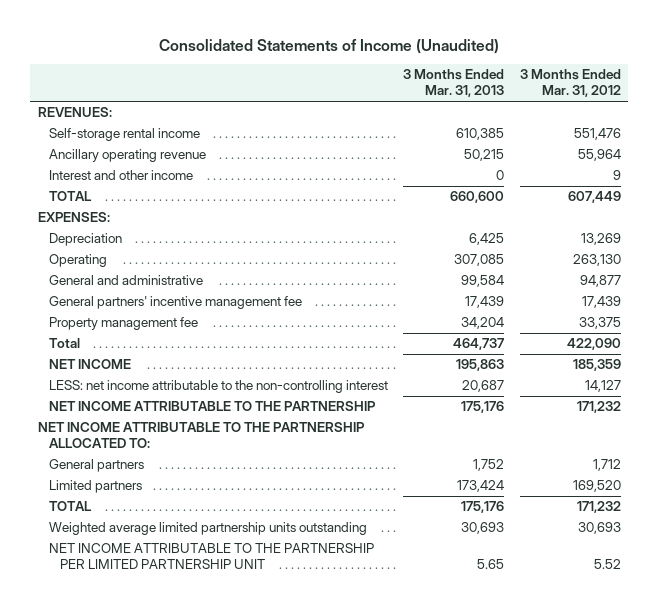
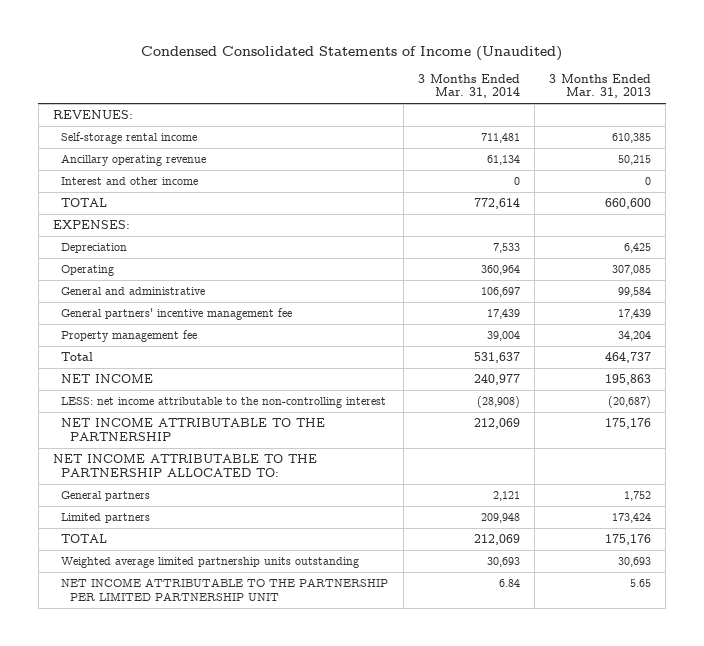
- Consolidated Statements of Income (Unaudited)
+ Condensed Consolidated Statements of Income (Unaudited)
- | 3 Months Ended Mar. 31, 2013 | 3 Months Ended Mar. 31, 2012
+ | 3 Months Ended Mar. 31, 2014 | 3 Months Ended Mar. 31, 2013
- LESS: net income attributable to the non-controlling interest | 20,687 | 14,127
+ LESS: net income attributable to the non-controlling interest | (28,908) | (20,687)

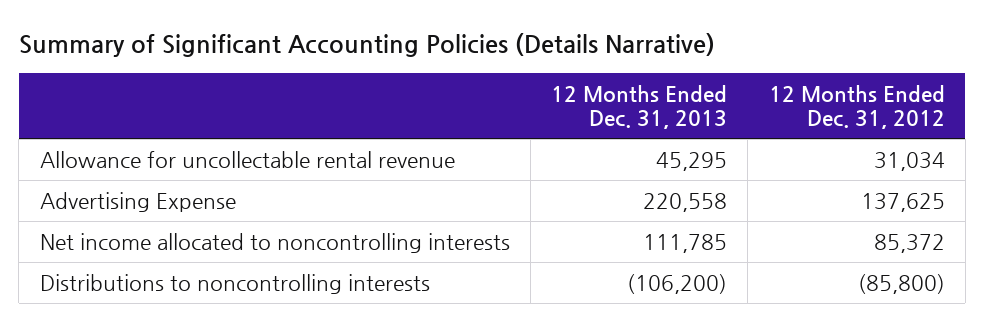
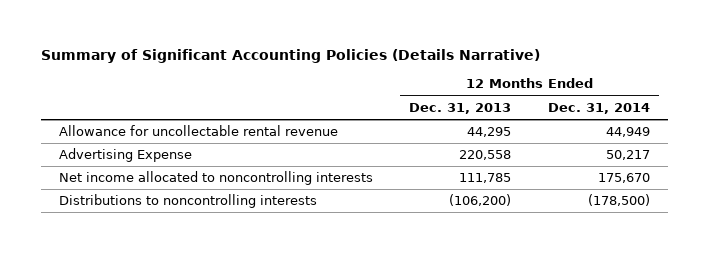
- | 12 Months Ended Dec. 31, 2013 | 12 Months Ended Dec. 31, 2012
+ | 12 Months Ended Dec. 31, 2013 | 12 Months Ended Dec. 31, 2014
- Allowance for uncollectable rental revenue | 45,295 | 31,034
+ Allowance for uncollectable rental revenue | 44,295 | 44,949

